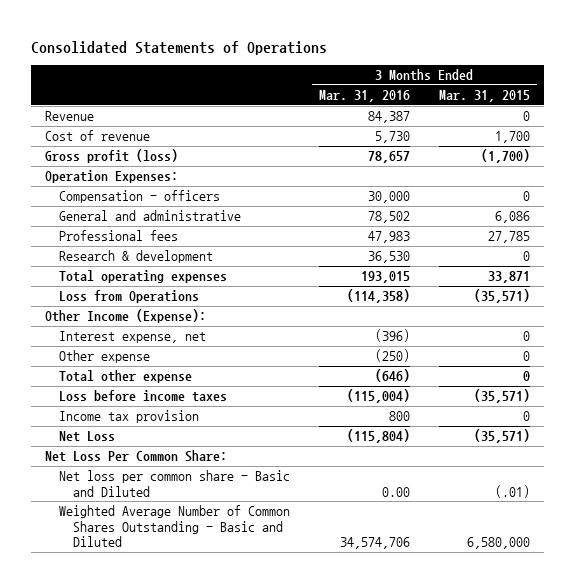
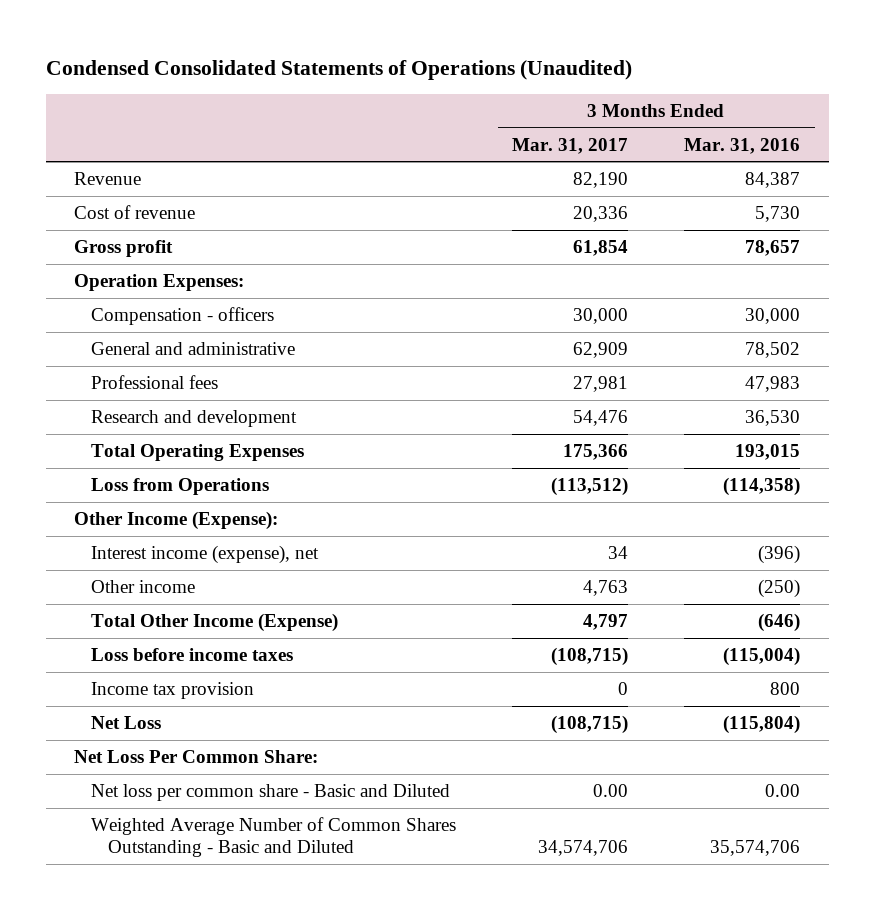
- Consolidated Statements of Operations
+ Condensed Consolidated Statements of Operations (Unaudited)
- | 3 Months Ended Mar. 31, 2016 | 3 Months Ended Mar. 31, 2015
+ | 3 Months Ended Mar. 31, 2017 | 3 Months Ended Mar. 31, 2016
- Gross profit (loss) | 78,657 | (1,700)
+ Gross profit | 61,854 | 78,657
- Research & development | 36,530 | 0
- Total operating expenses | 193,015 | 33,871
+ Research and development | 54,476 | 36,530
+ Total Operating Expenses | 175,366 | 193,015
- Interest expense, net | (396) | 0
- Other expense | (250) | 0
- Total other expense | (646) | 0
+ Interest income (expense), net | 34 | (396)
+ Other income | 4,763 | (250)
+ Total Other Income (Expense) | 4,797 | (646)
- Weighted Average Number of Common Shares Outstanding - Basic and Diluted | 34,574,706 | 6,580,000
+ Weighted Average Number of Common Shares Outstanding - Basic and Diluted | 34,574,706 | 35,574,706

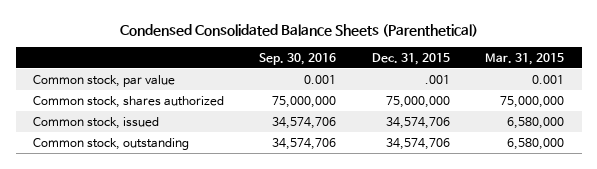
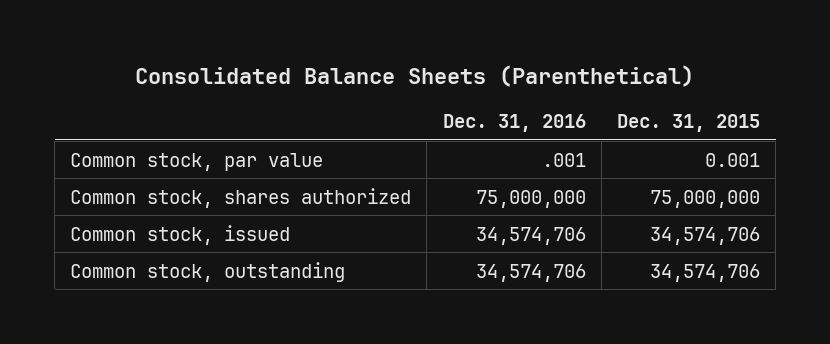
- Condensed Consolidated Balance Sheets (Parenthetical)
+ Consolidated Balance Sheets (Parenthetical)
- | Sep. 30, 2016 | Dec. 31, 2015 | Mar. 31, 2015
+ | Dec. 31, 2016 | Dec. 31, 2015
- Common stock, par value | 0.001 | .001 | 0.001
+ Common stock, par value | .001 | 0.001

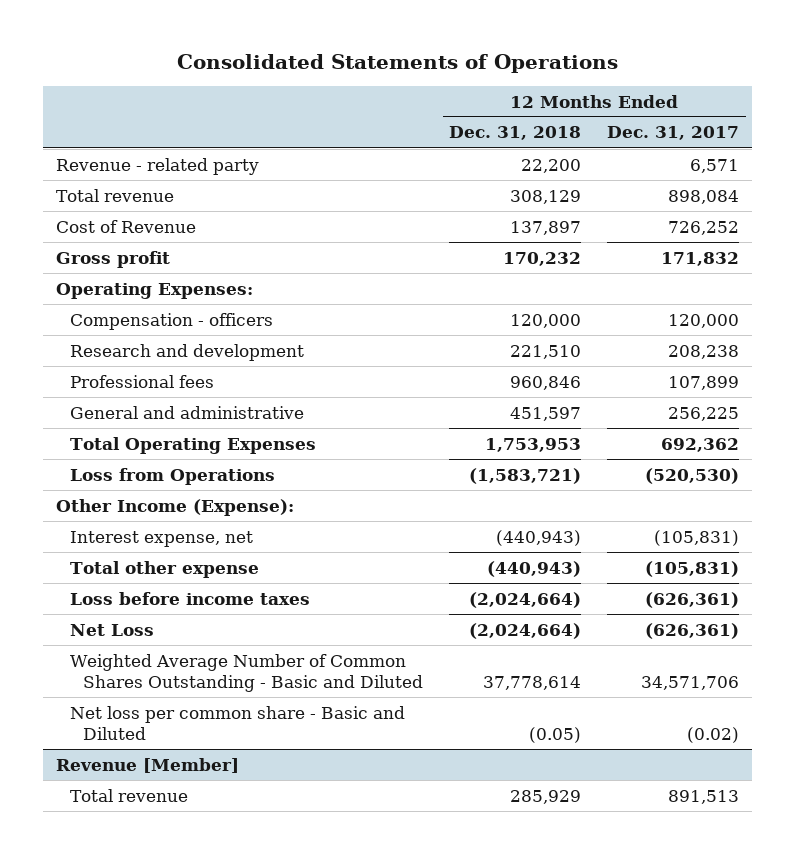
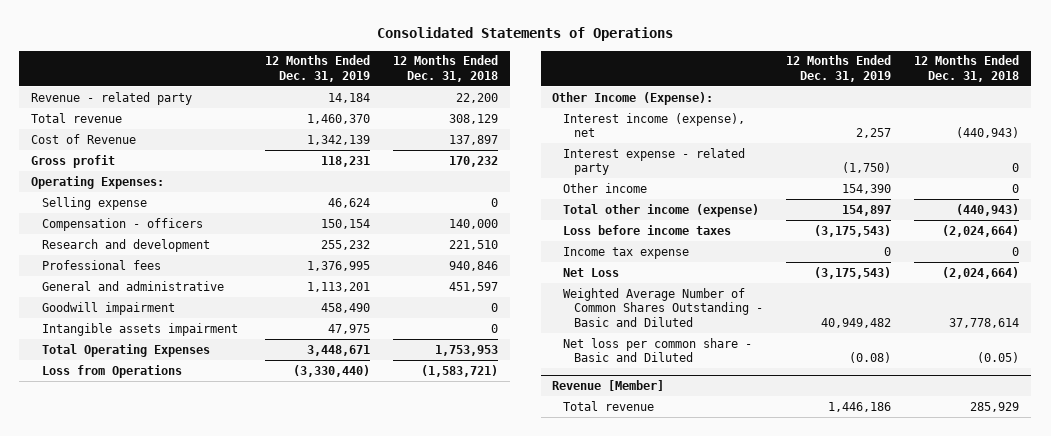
- | 12 Months Ended Dec. 31, 2018 | 12 Months Ended Dec. 31, 2017
+ | 12 Months Ended Dec. 31, 2019 | 12 Months Ended Dec. 31, 2018
- Compensation - officers | 120,000 | 120,000
+ Selling expense | 46,624 | 0
+ Compensation - officers | 150,154 | 140,000
- Professional fees | 960,846 | 107,899
+ Professional fees | 1,376,995 | 940,846
+ Goodwill impairment | 458,490 | 0
+ Intangible assets impairment | 47,975 | 0
- Interest expense, net | (440,943) | (105,831)
- Total other expense | (440,943) | (105,831)
+ Interest income (expense), net | 2,257 | (440,943)
+ Interest expense - related party | (1,750) | 0
+ Other income | 154,390 | 0
+ Total other income (expense) | 154,897 | (440,943)
+ Income tax expense | 0 | 0

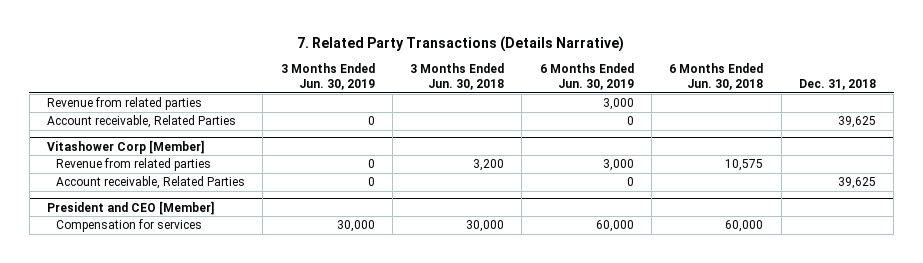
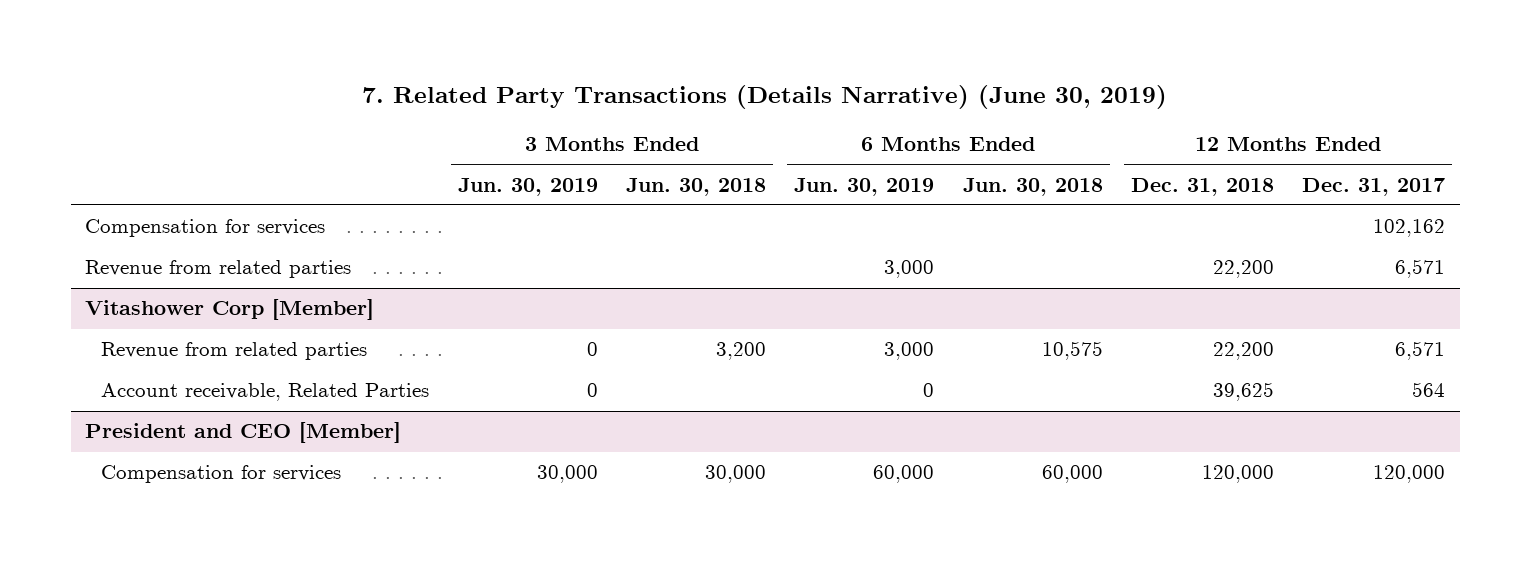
- 7. Related Party Transactions (Details Narrative)
+ 7. Related Party Transactions (Details Narrative) (June 30, 2019)
- | 3 Months Ended Jun. 30, 2019 | 3 Months Ended Jun. 30, 2018 | 6 Months Ended Jun. 30, 2019 | 6 Months Ended Jun. 30, 2018 | Dec. 31, 2018
+ | 3 Months Ended Jun. 30, 2019 | 3 Months Ended Jun. 30, 2018 | 6 Months Ended Jun. 30, 2019 | 6 Months Ended Jun. 30, 2018 | 12 Months Ended Dec. 31, 2018 | 12 Months Ended Dec. 31, 2017
+ Compensation for services | | | | | | 102,162
- Account receivable, Related Parties | 0 | | 0 | | 39,625

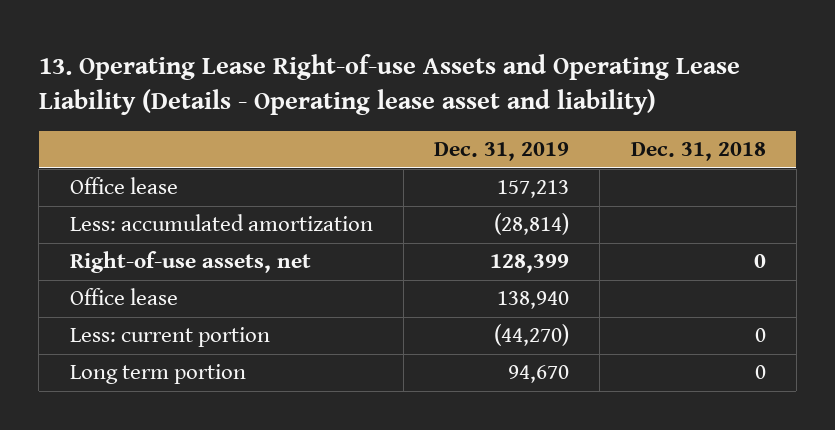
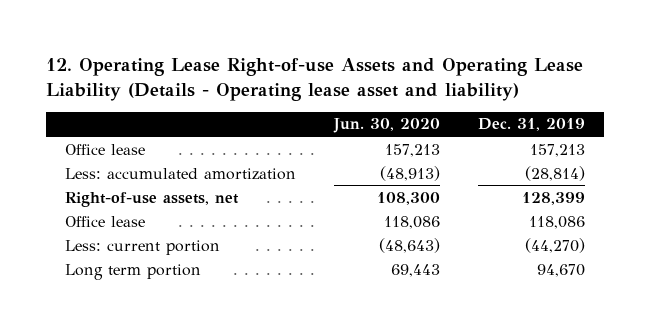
- 13. Operating Lease Right-of-use Assets and Operating Lease Liability (Details - Operating lease asset and liability)
+ 12. Operating Lease Right-of-use Assets and Operating Lease Liability (Details - Operating lease asset and liability)
- | Dec. 31, 2019 | Dec. 31, 2018
+ | Jun. 30, 2020 | Dec. 31, 2019
- Office lease | 138,940 |
+ Office lease | 118,086 | 118,086

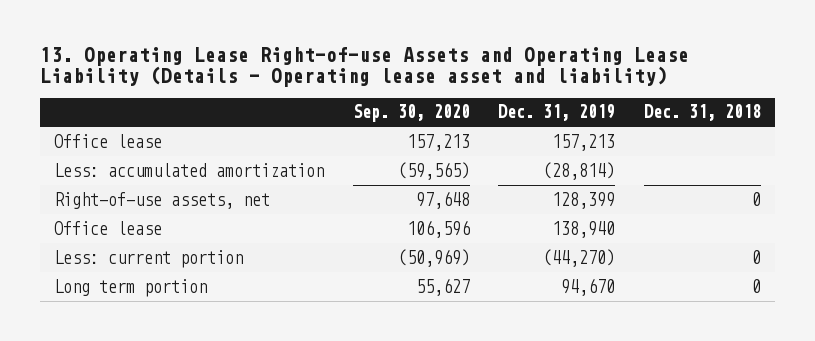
- 12. Operating Lease Right-of-use Assets and Operating Lease Liability (Details - Operating lease asset and liability)
+ 13. Operating Lease Right-of-use Assets and Operating Lease Liability (Details - Operating lease asset and liability)
- | Jun. 30, 2020 | Dec. 31, 2019
+ | Sep. 30, 2020 | Dec. 31, 2019 | Dec. 31, 2018
- Office lease | 118,086 | 118,086
+ Office lease | 106,596 | 138,940 |

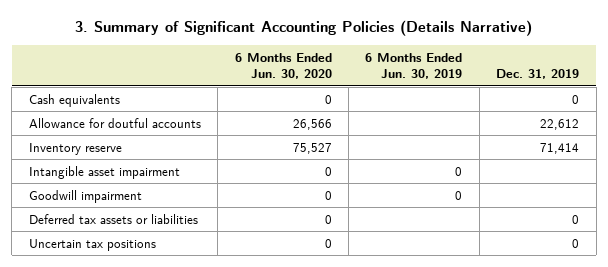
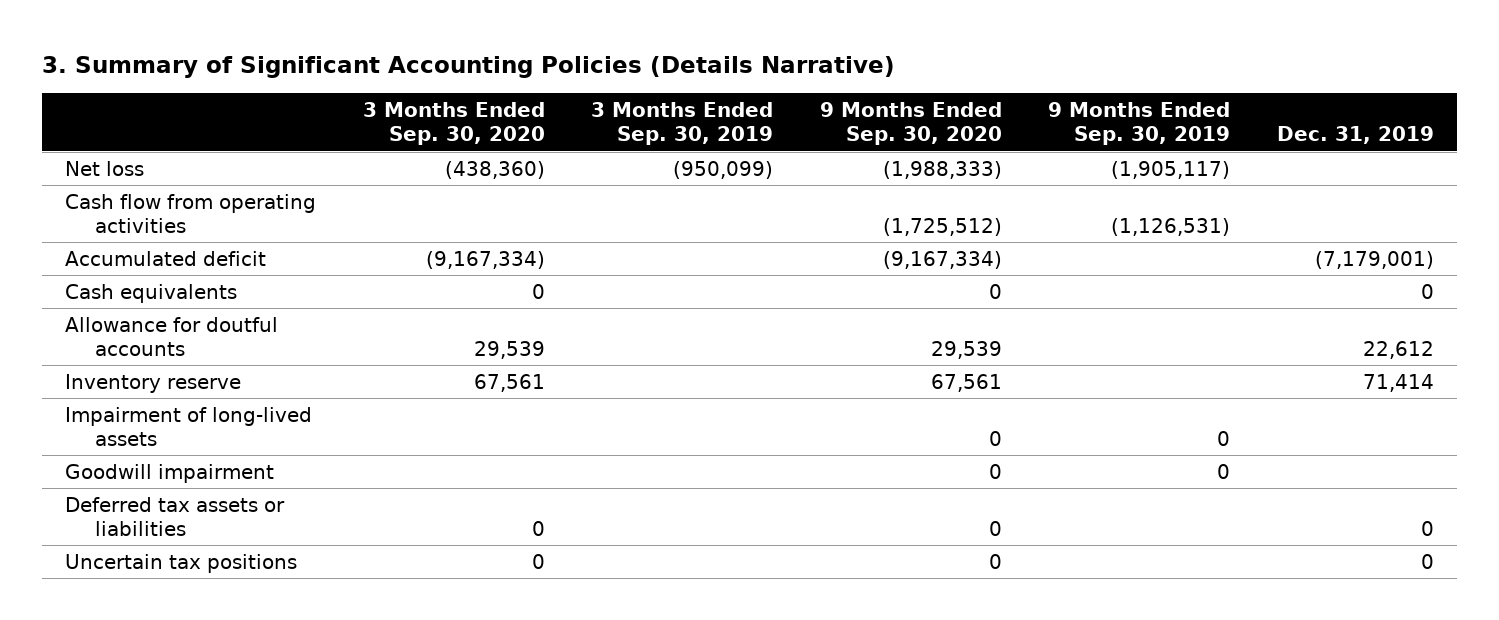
- | 6 Months Ended Jun. 30, 2020 | 6 Months Ended Jun. 30, 2019 | Dec. 31, 2019
+ | 3 Months Ended Sep. 30, 2020 | 3 Months Ended Sep. 30, 2019 | 9 Months Ended Sep. 30, 2020 | 9 Months Ended Sep. 30, 2019 | Dec. 31, 2019
+ Net loss | (438,360) | (950,099) | (1,988,333) | (1,905,117) |
+ Cash flow from operating activities | | | (1,725,512) | (1,126,531) |
+ Accumulated deficit | (9,167,334) | | (9,167,334) | | (7,179,001)
- Intangible asset impairment | 0 | 0 |
+ Impairment of long-lived assets | | | 0 | 0 |

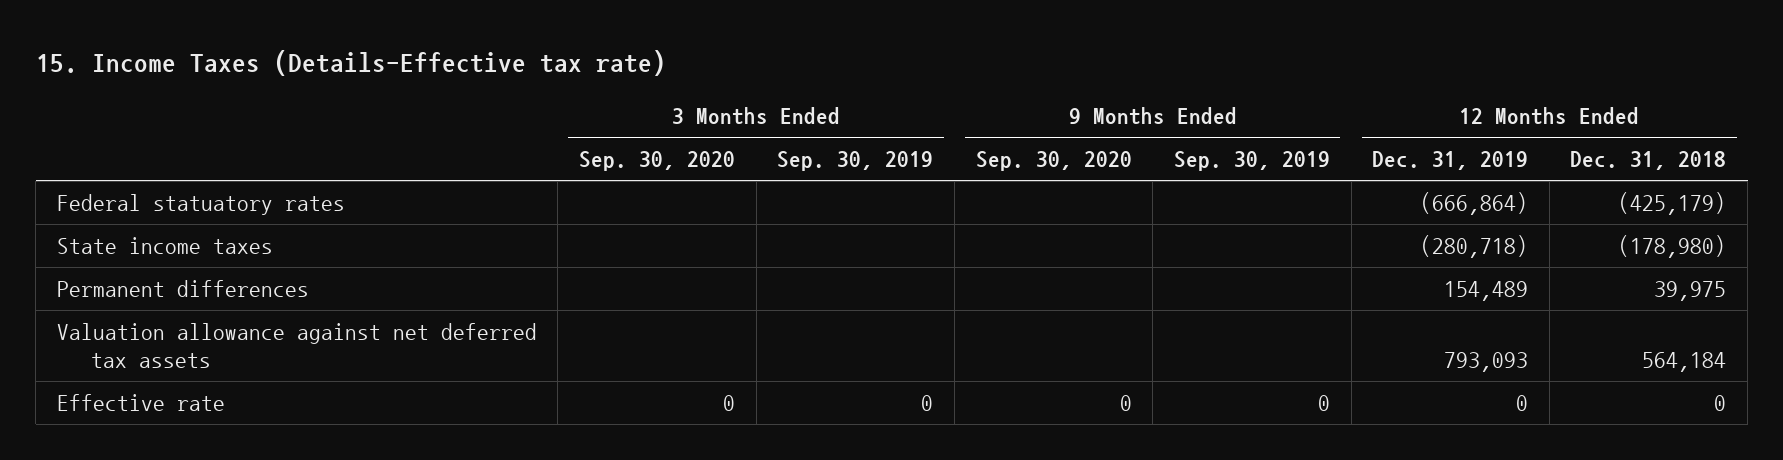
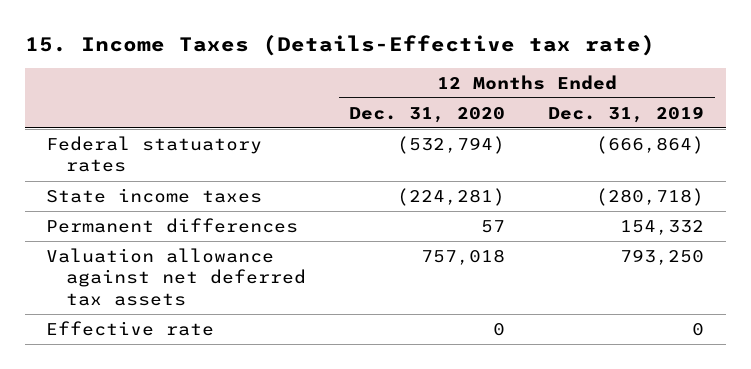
- | 3 Months Ended Sep. 30, 2020 | 3 Months Ended Sep. 30, 2019 | 9 Months Ended Sep. 30, 2020 | 9 Months Ended Sep. 30, 2019 | 12 Months Ended Dec. 31, 2019 | 12 Months Ended Dec. 31, 2018
+ | 12 Months Ended Dec. 31, 2020 | 12 Months Ended Dec. 31, 2019
- Permanent differences | | | | | 154,489 | 39,975
- Valuation allowance against net deferred tax assets | | | | | 793,093 | 564,184
+ Permanent differences | 57 | 154,332
+ Valuation allowance against net deferred tax assets | 757,018 | 793,250

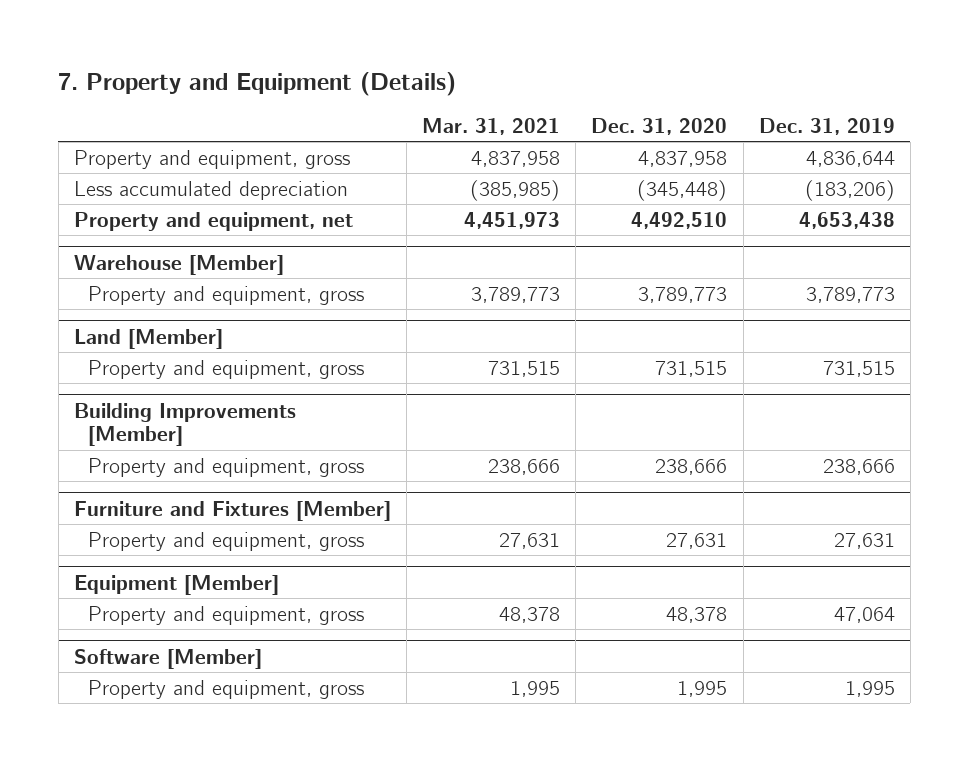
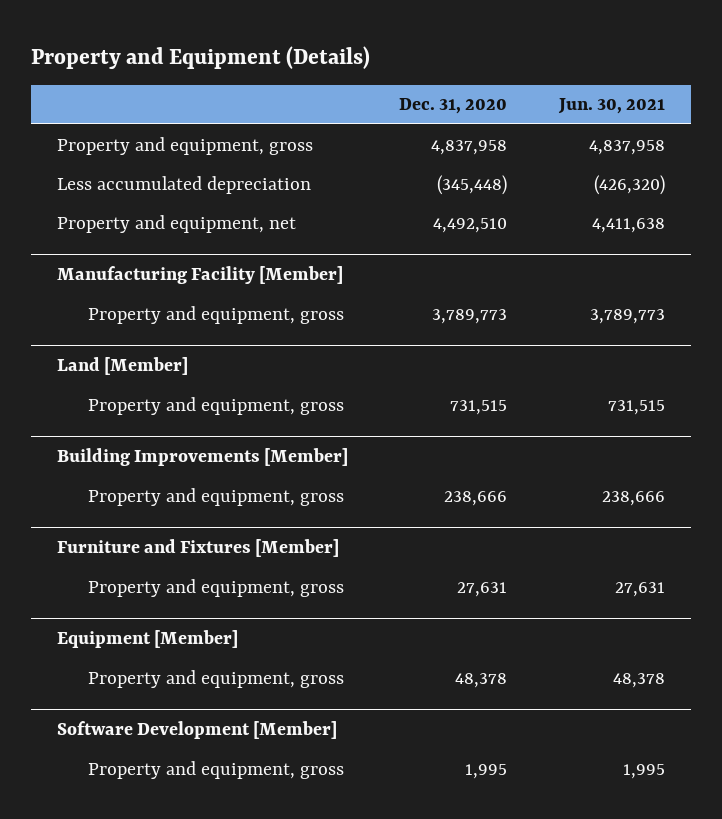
- 7. Property and Equipment (Details)
+ Property and Equipment (Details)
- | Mar. 31, 2021 | Dec. 31, 2020 | Dec. 31, 2019
+ | Dec. 31, 2020 | Jun. 30, 2021
- Warehouse [Member]
+ Manufacturing Facility [Member]
- Software [Member]
+ Software Development [Member]

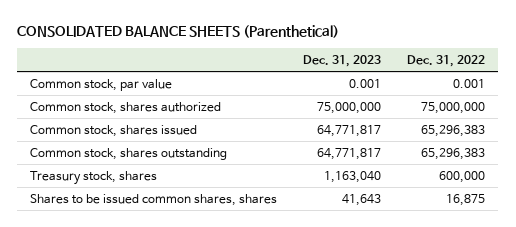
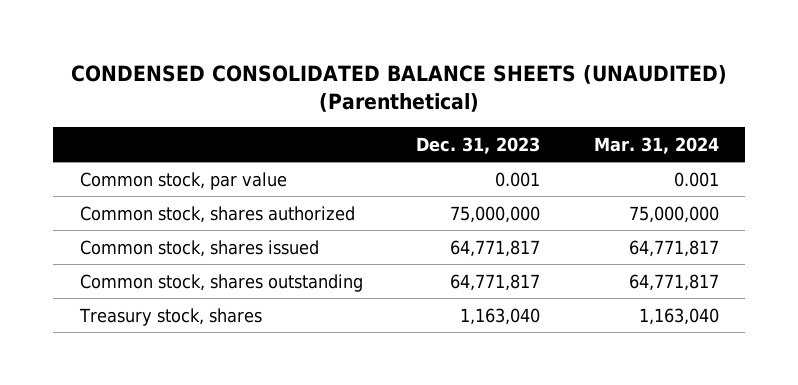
- CONSOLIDATED BALANCE SHEETS (Parenthetical)
+ CONDENSED CONSOLIDATED BALANCE SHEETS (UNAUDITED) (Parenthetical)
- | Dec. 31, 2023 | Dec. 31, 2022
+ | Dec. 31, 2023 | Mar. 31, 2024
- Shares to be issued common shares, shares | 41,643 | 16,875

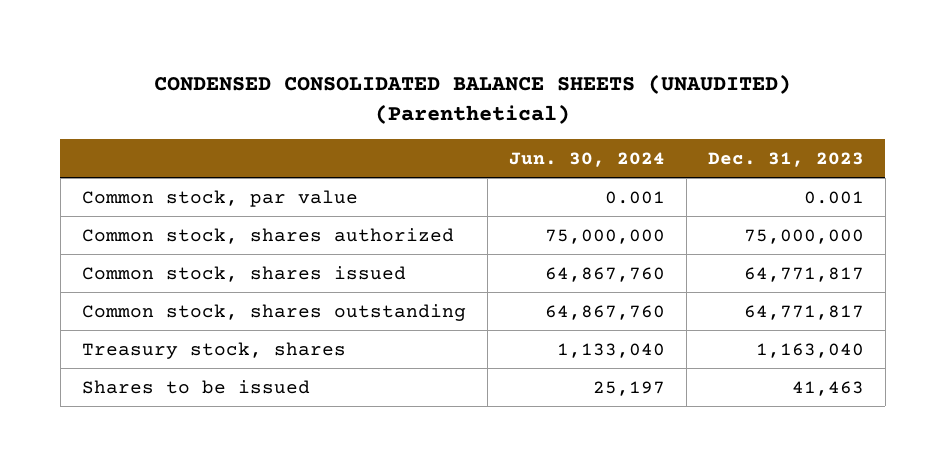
- | Dec. 31, 2023 | Mar. 31, 2024
+ | Jun. 30, 2024 | Dec. 31, 2023
+ Shares to be issued | 25,197 | 41,463

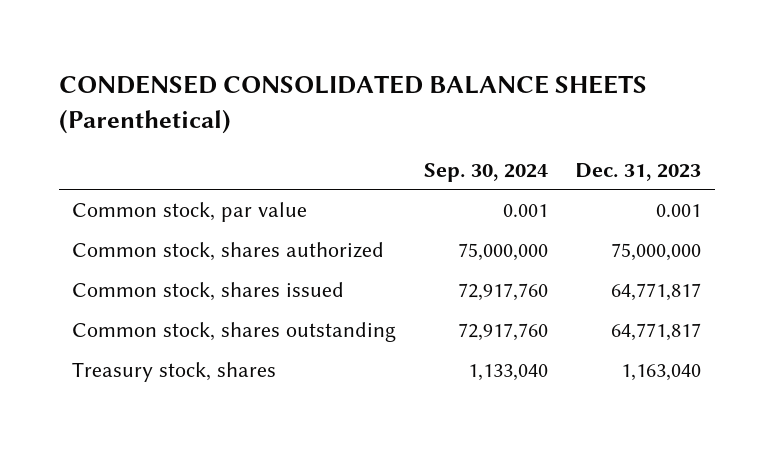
- CONDENSED CONSOLIDATED BALANCE SHEETS (UNAUDITED) (Parenthetical)
+ CONDENSED CONSOLIDATED BALANCE SHEETS (Parenthetical)
- | Jun. 30, 2024 | Dec. 31, 2023
+ | Sep. 30, 2024 | Dec. 31, 2023
- Shares to be issued | 25,197 | 41,463

